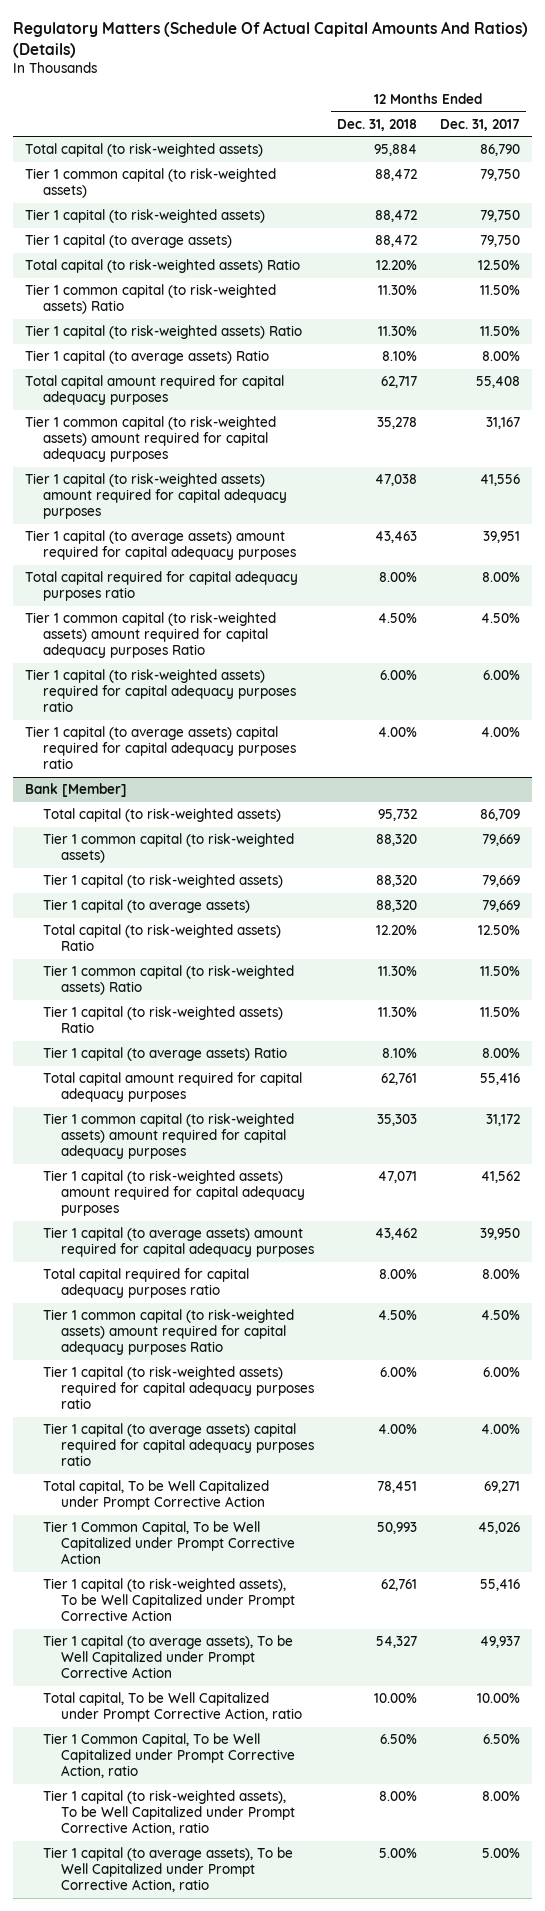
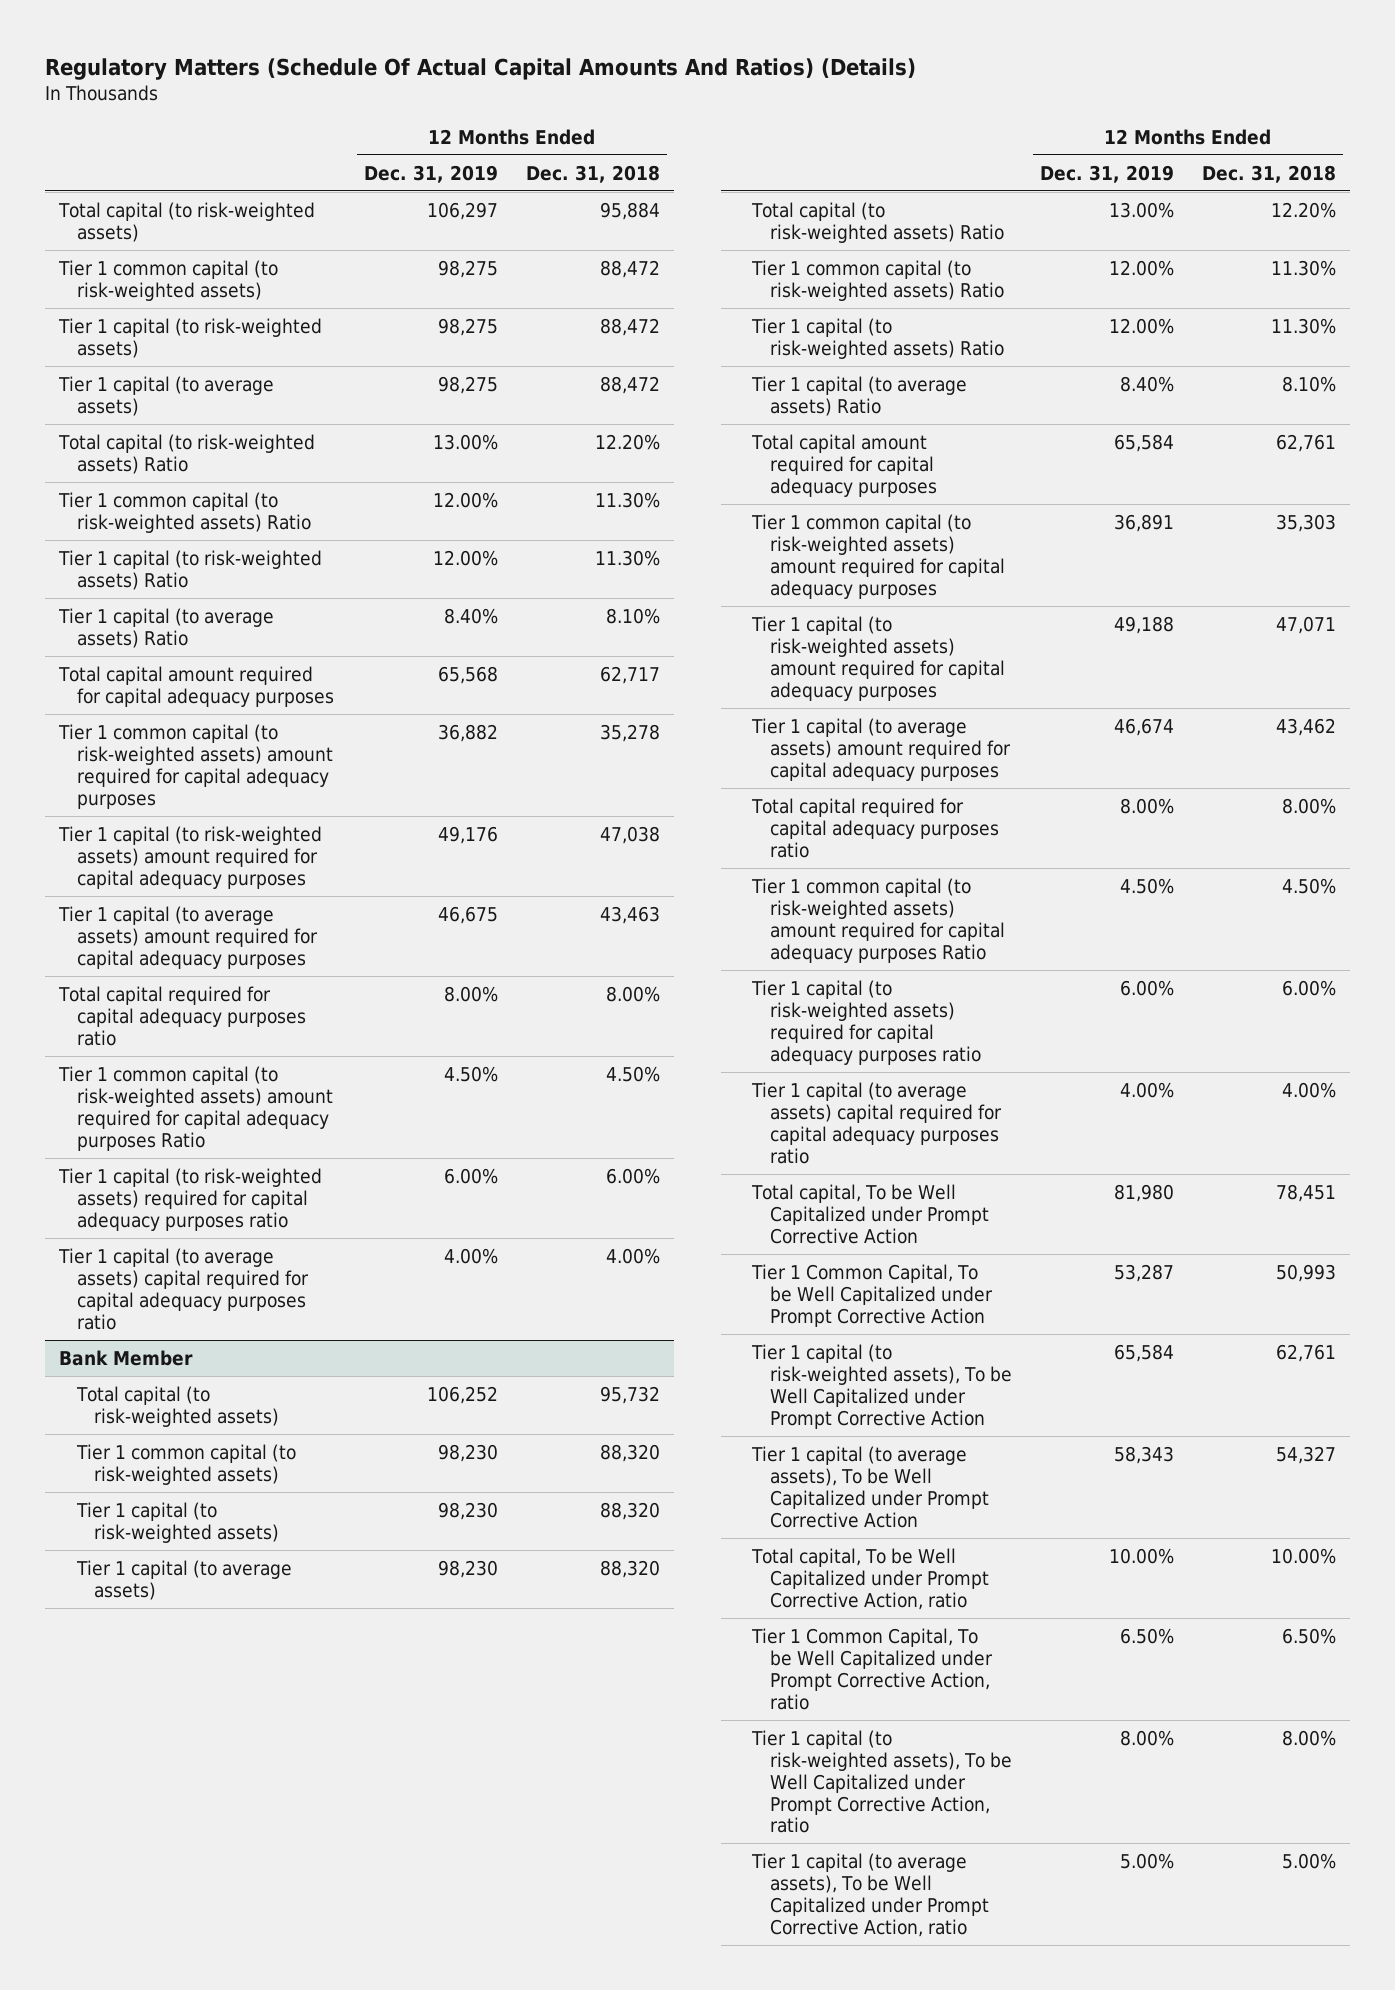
- | 12 Months Ended Dec. 31, 2018 | 12 Months Ended Dec. 31, 2017
+ | 12 Months Ended Dec. 31, 2019 | 12 Months Ended Dec. 31, 2018
- Bank [Member]
+ Bank Member

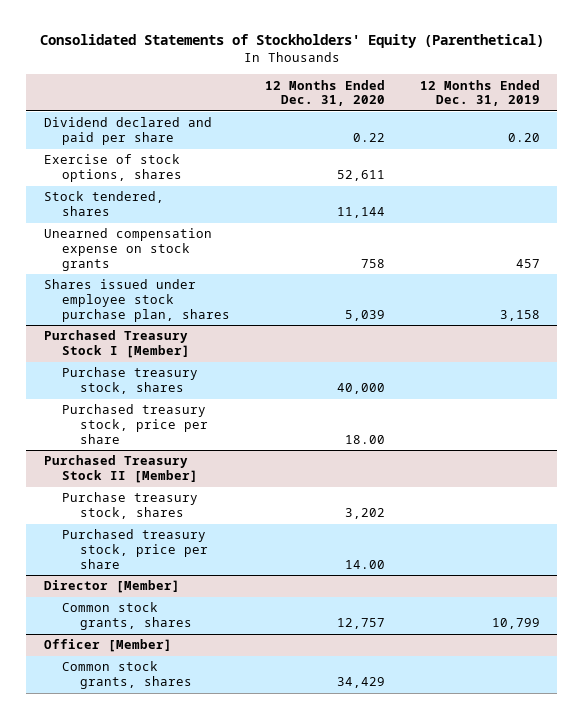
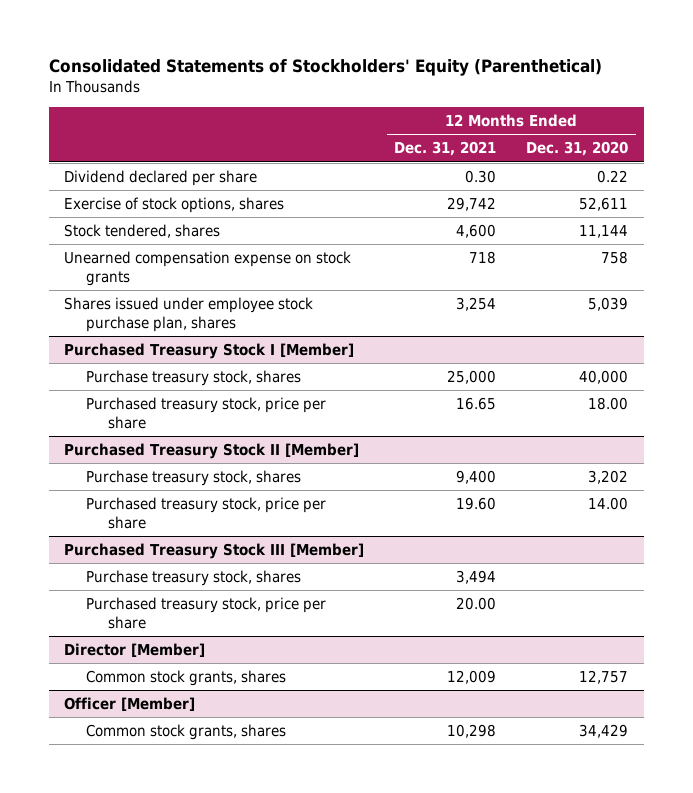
- | 12 Months Ended Dec. 31, 2020 | 12 Months Ended Dec. 31, 2019
+ | 12 Months Ended Dec. 31, 2021 | 12 Months Ended Dec. 31, 2020
- Dividend declared and paid per share | 0.22 | 0.20
+ Dividend declared per share | 0.30 | 0.22
+ Purchased Treasury Stock III [Member]
+ Purchase treasury stock, shares | 3,494 |
+ Purchased treasury stock, price per share | 20.00 |

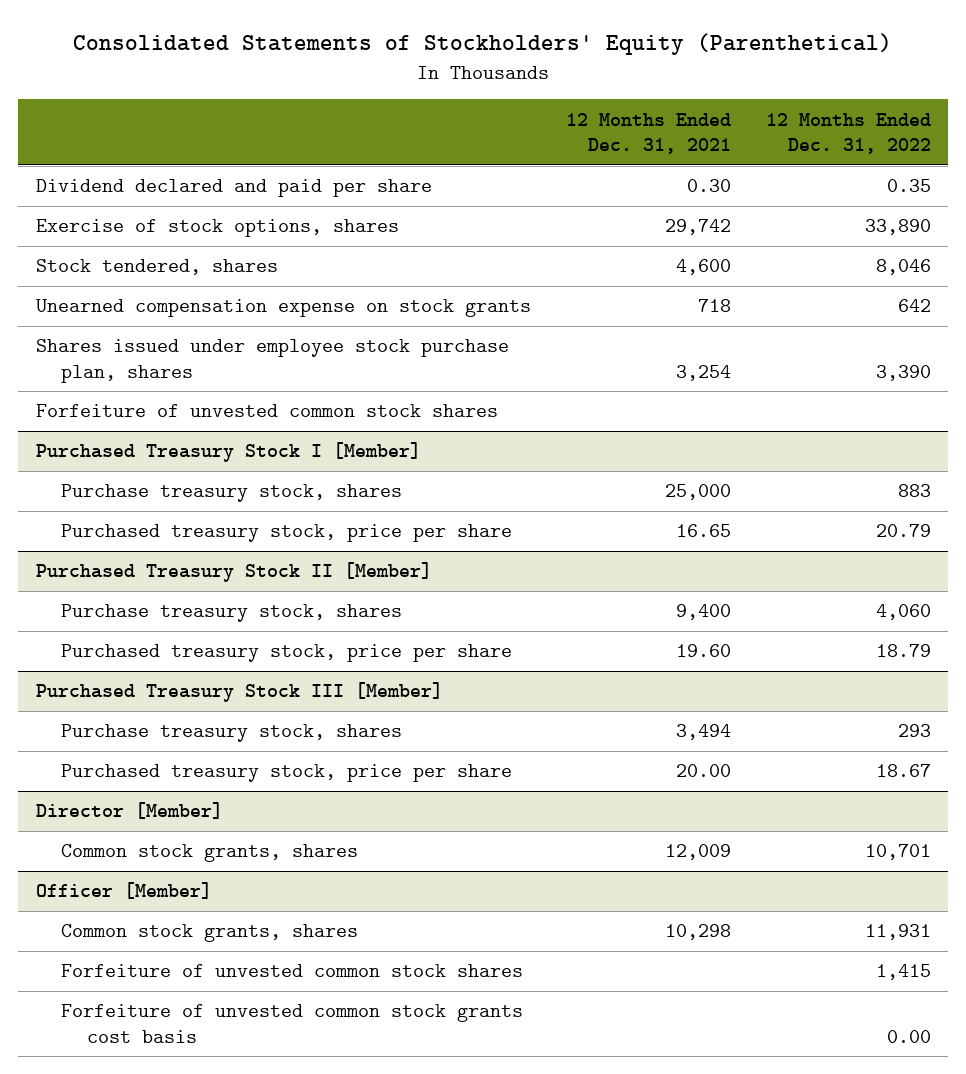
- | 12 Months Ended Dec. 31, 2021 | 12 Months Ended Dec. 31, 2020
+ | 12 Months Ended Dec. 31, 2021 | 12 Months Ended Dec. 31, 2022
- Dividend declared per share | 0.30 | 0.22
+ Dividend declared and paid per share | 0.30 | 0.35
+ Forfeiture of unvested common stock shares
@ Officer [Member]
+ Forfeiture of unvested common stock shares | | 1,415
+ Forfeiture of unvested common stock grants cost basis | | 0.00

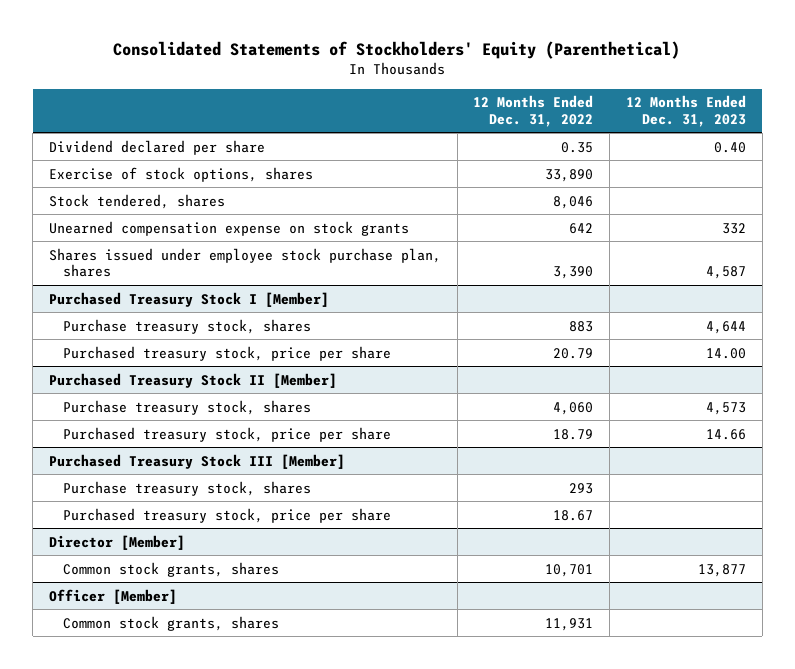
- | 12 Months Ended Dec. 31, 2021 | 12 Months Ended Dec. 31, 2022
+ | 12 Months Ended Dec. 31, 2022 | 12 Months Ended Dec. 31, 2023
- Dividend declared and paid per share | 0.30 | 0.35
+ Dividend declared per share | 0.35 | 0.40
- Forfeiture of unvested common stock shares
@ Officer [Member]
- Forfeiture of unvested common stock shares | | 1,415
- Forfeiture of unvested common stock grants cost basis | | 0.00

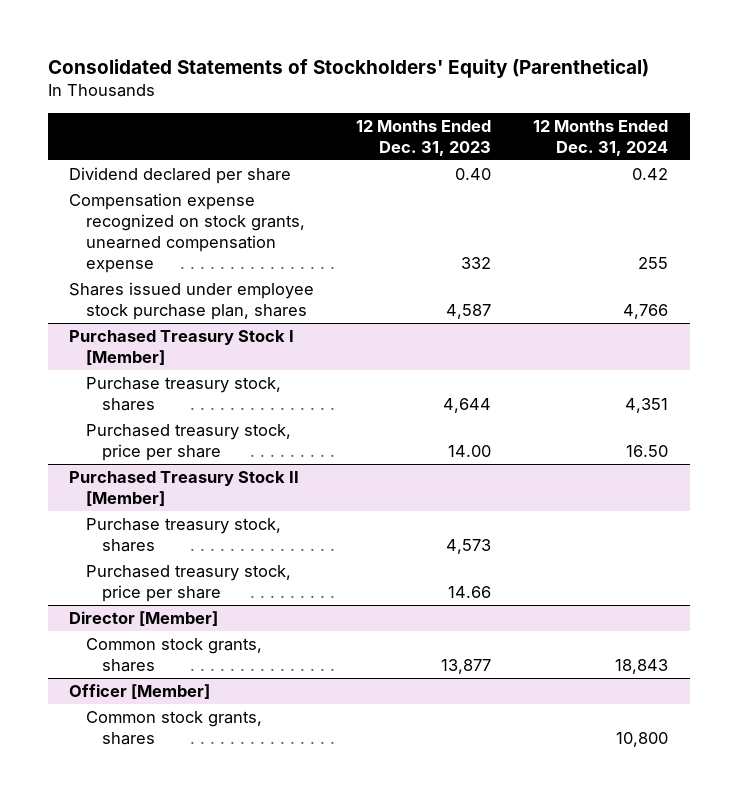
- | 12 Months Ended Dec. 31, 2022 | 12 Months Ended Dec. 31, 2023
+ | 12 Months Ended Dec. 31, 2023 | 12 Months Ended Dec. 31, 2024
- Exercise of stock options, shares | 33,890 |
- Stock tendered, shares | 8,046 |
- Unearned compensation expense on stock grants | 642 | 332
+ Compensation expense recognized on stock grants, unearned compensation expense | 332 | 255
- Purchased Treasury Stock III [Member]
- Purchase treasury stock, shares | 293 |
- Purchased treasury stock, price per share | 18.67 |

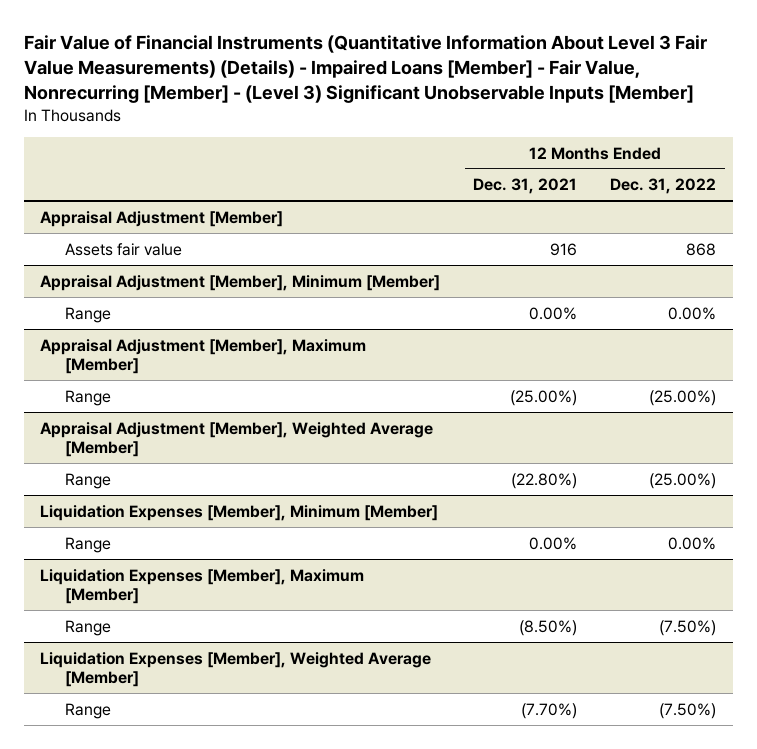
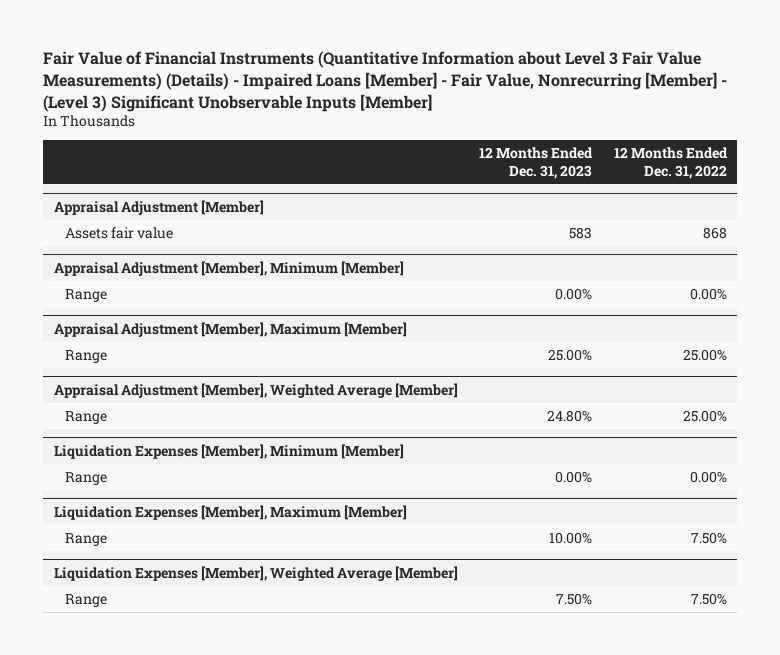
- Fair Value of Financial Instruments (Quantitative Information About Level 3 Fair Value Measurements) (Details) - Impaired Loans [Member] - Fair Value, Nonrecurring [Member] - (Level 3) Significant Unobservable Inputs [Member]
+ Fair Value of Financial Instruments (Quantitative Information about Level 3 Fair Value Measurements) (Details) - Impaired Loans [Member] - Fair Value, Nonrecurring [Member] - (Level 3) Significant Unobservable Inputs [Member]
- | 12 Months Ended Dec. 31, 2021 | 12 Months Ended Dec. 31, 2022
+ | 12 Months Ended Dec. 31, 2023 | 12 Months Ended Dec. 31, 2022
@ Appraisal Adjustment [Member], Maximum [Member]
- Range | (25.00%) | (25.00%)
+ Range | 25.00% | 25.00%
@ Appraisal Adjustment [Member], Weighted Average [Member]
- Range | (22.80%) | (25.00%)
+ Range | 24.80% | 25.00%
@ Liquidation Expenses [Member], Maximum [Member]
- Range | (8.50%) | (7.50%)
+ Range | 10.00% | 7.50%
@ Liquidation Expenses [Member], Weighted Average [Member]
- Range | (7.70%) | (7.50%)
+ Range | 7.50% | 7.50%

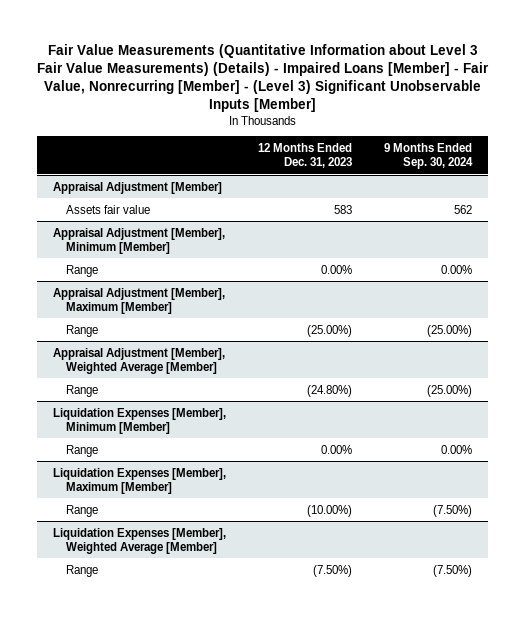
- Fair Value of Financial Instruments (Quantitative Information about Level 3 Fair Value Measurements) (Details) - Impaired Loans [Member] - Fair Value, Nonrecurring [Member] - (Level 3) Significant Unobservable Inputs [Member]
+ Fair Value Measurements (Quantitative Information about Level 3 Fair Value Measurements) (Details) - Impaired Loans [Member] - Fair Value, Nonrecurring [Member] - (Level 3) Significant Unobservable Inputs [Member]
- | 12 Months Ended Dec. 31, 2023 | 12 Months Ended Dec. 31, 2022
+ | 12 Months Ended Dec. 31, 2023 | 9 Months Ended Sep. 30, 2024
@ Appraisal Adjustment [Member], Maximum [Member]
- Range | 25.00% | 25.00%
+ Range | (25.00%) | (25.00%)
@ Appraisal Adjustment [Member], Weighted Average [Member]
- Range | 24.80% | 25.00%
+ Range | (24.80%) | (25.00%)
@ Liquidation Expenses [Member], Maximum [Member]
- Range | 10.00% | 7.50%
+ Range | (10.00%) | (7.50%)
@ Liquidation Expenses [Member], Weighted Average [Member]
- Range | 7.50% | 7.50%
+ Range | (7.50%) | (7.50%)

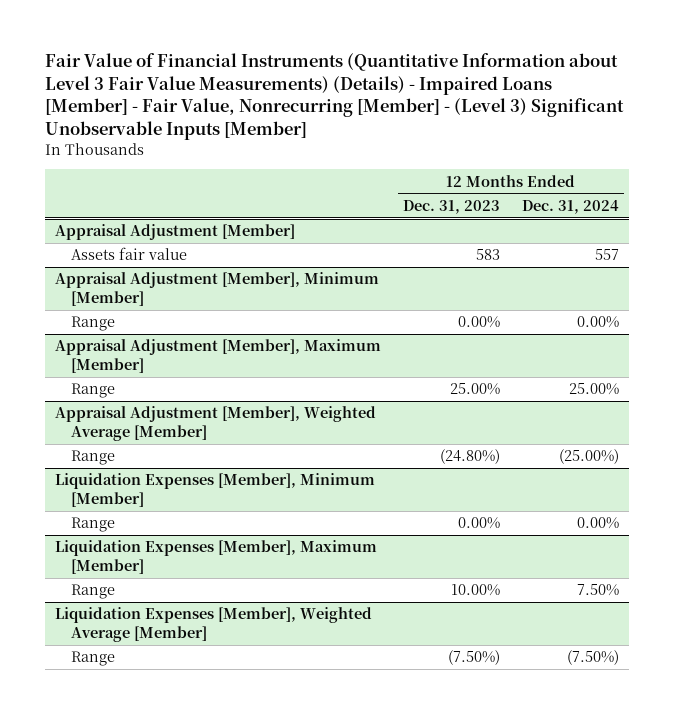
- Fair Value Measurements (Quantitative Information about Level 3 Fair Value Measurements) (Details) - Impaired Loans [Member] - Fair Value, Nonrecurring [Member] - (Level 3) Significant Unobservable Inputs [Member]
+ Fair Value of Financial Instruments (Quantitative Information about Level 3 Fair Value Measurements) (Details) - Impaired Loans [Member] - Fair Value, Nonrecurring [Member] - (Level 3) Significant Unobservable Inputs [Member]
- | 12 Months Ended Dec. 31, 2023 | 9 Months Ended Sep. 30, 2024
+ | 12 Months Ended Dec. 31, 2023 | 12 Months Ended Dec. 31, 2024
@ Appraisal Adjustment [Member], Maximum [Member]
- Range | (25.00%) | (25.00%)
+ Range | 25.00% | 25.00%
@ Liquidation Expenses [Member], Maximum [Member]
- Range | (10.00%) | (7.50%)
+ Range | 10.00% | 7.50%

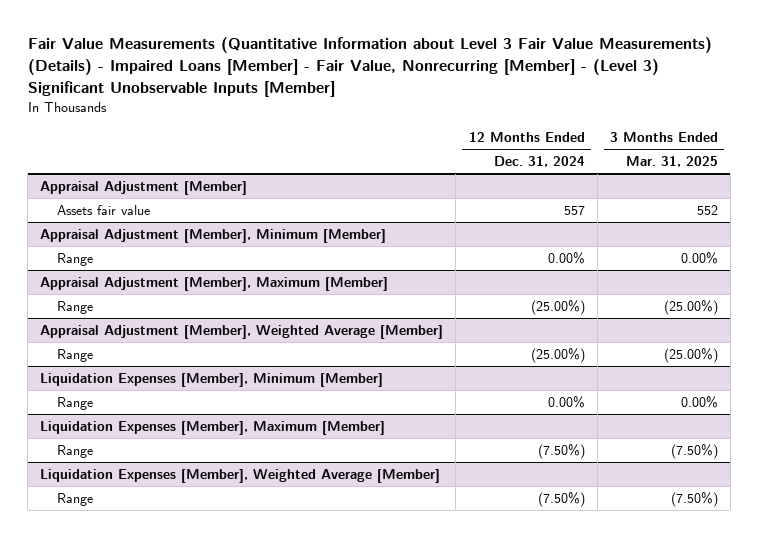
- Fair Value of Financial Instruments (Quantitative Information about Level 3 Fair Value Measurements) (Details) - Impaired Loans [Member] - Fair Value, Nonrecurring [Member] - (Level 3) Significant Unobservable Inputs [Member]
+ Fair Value Measurements (Quantitative Information about Level 3 Fair Value Measurements) (Details) - Impaired Loans [Member] - Fair Value, Nonrecurring [Member] - (Level 3) Significant Unobservable Inputs [Member]
- | 12 Months Ended Dec. 31, 2023 | 12 Months Ended Dec. 31, 2024
+ | 12 Months Ended Dec. 31, 2024 | 3 Months Ended Mar. 31, 2025
@ Appraisal Adjustment [Member], Maximum [Member]
- Range | 25.00% | 25.00%
+ Range | (25.00%) | (25.00%)
@ Liquidation Expenses [Member], Maximum [Member]
- Range | 10.00% | 7.50%
+ Range | (7.50%) | (7.50%)

